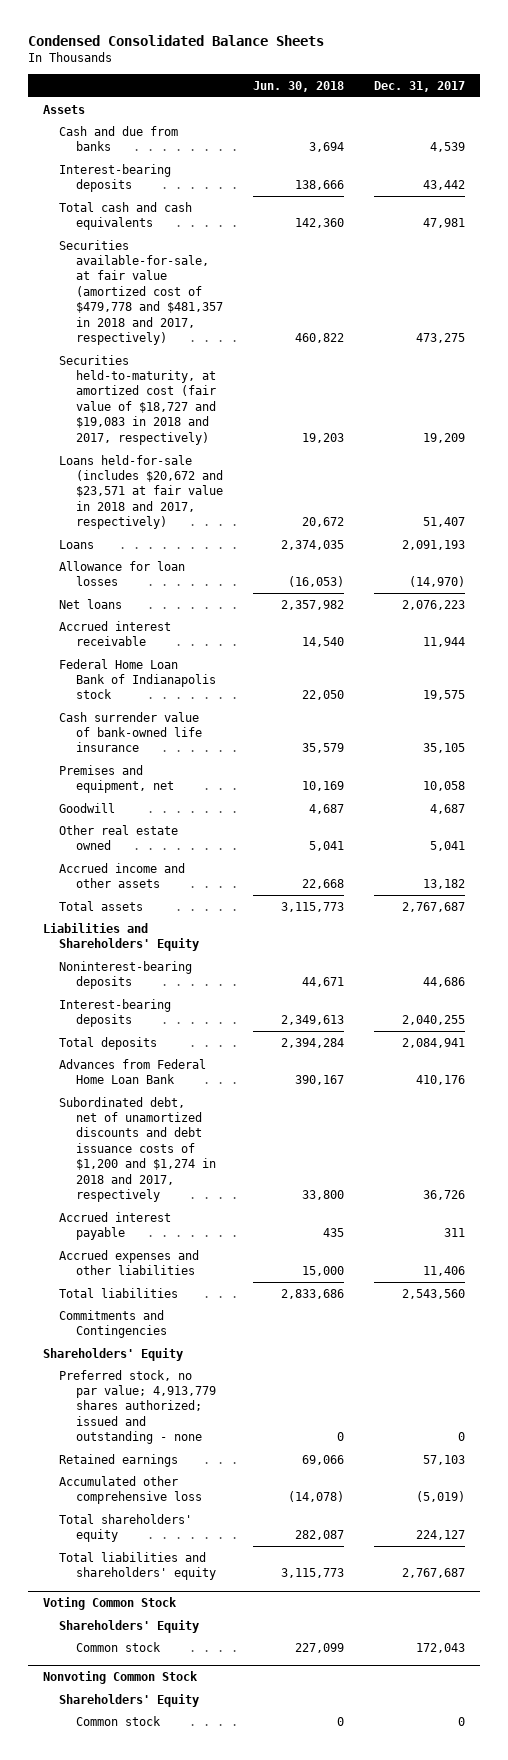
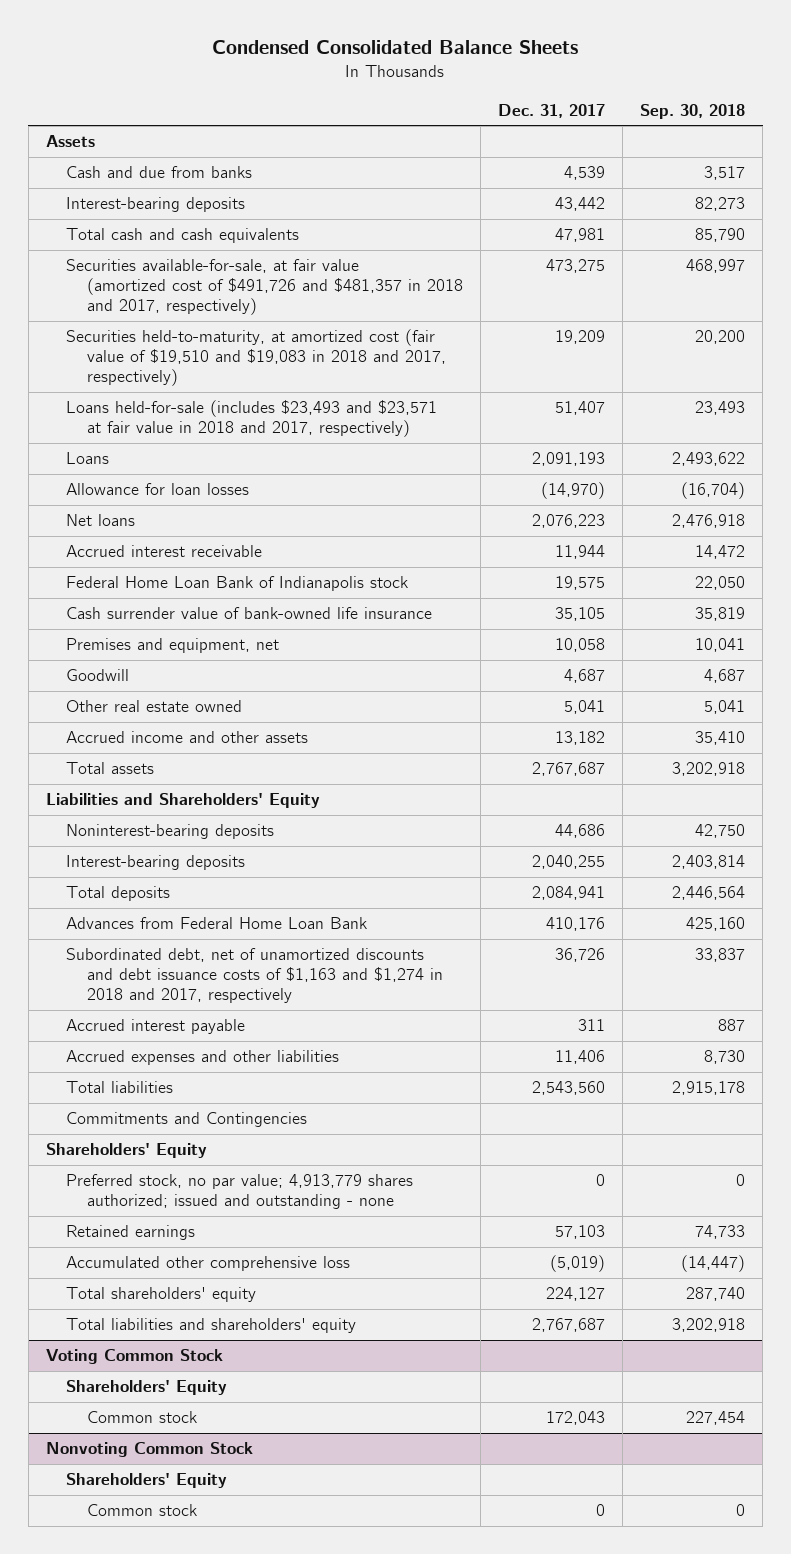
- | Jun. 30, 2018 | Dec. 31, 2017
+ | Dec. 31, 2017 | Sep. 30, 2018
- Securities available-for-sale, at fair value (amortized cost of $479,778 and $481,357 in 2018 and 2017, respectively) | 460,822 | 473,275
- Securities held-to-maturity, at amortized cost (fair value of $18,727 and $19,083 in 2018 and 2017, respectively) | 19,203 | 19,209
- Loans held-for-sale (includes $20,672 and $23,571 at fair value in 2018 and 2017, respectively) | 20,672 | 51,407
+ Securities available-for-sale, at fair value (amortized cost of $491,726 and $481,357 in 2018 and 2017, respectively) | 473,275 | 468,997
+ Securities held-to-maturity, at amortized cost (fair value of $19,510 and $19,083 in 2018 and 2017, respectively) | 19,209 | 20,200
+ Loans held-for-sale (includes $23,493 and $23,571 at fair value in 2018 and 2017, respectively) | 51,407 | 23,493
- Subordinated debt, net of unamortized discounts and debt issuance costs of $1,200 and $1,274 in 2018 and 2017, respectively | 33,800 | 36,726
+ Subordinated debt, net of unamortized discounts and debt issuance costs of $1,163 and $1,274 in 2018 and 2017, respectively | 36,726 | 33,837

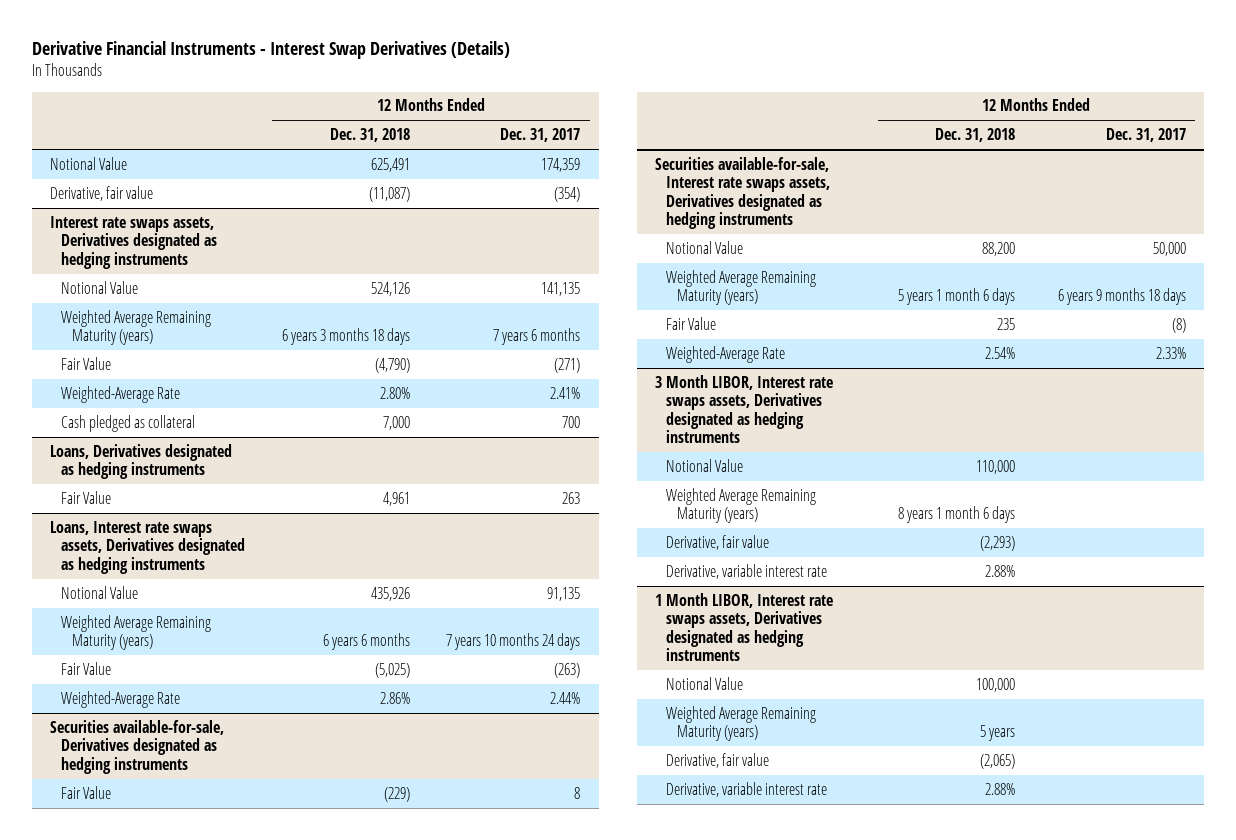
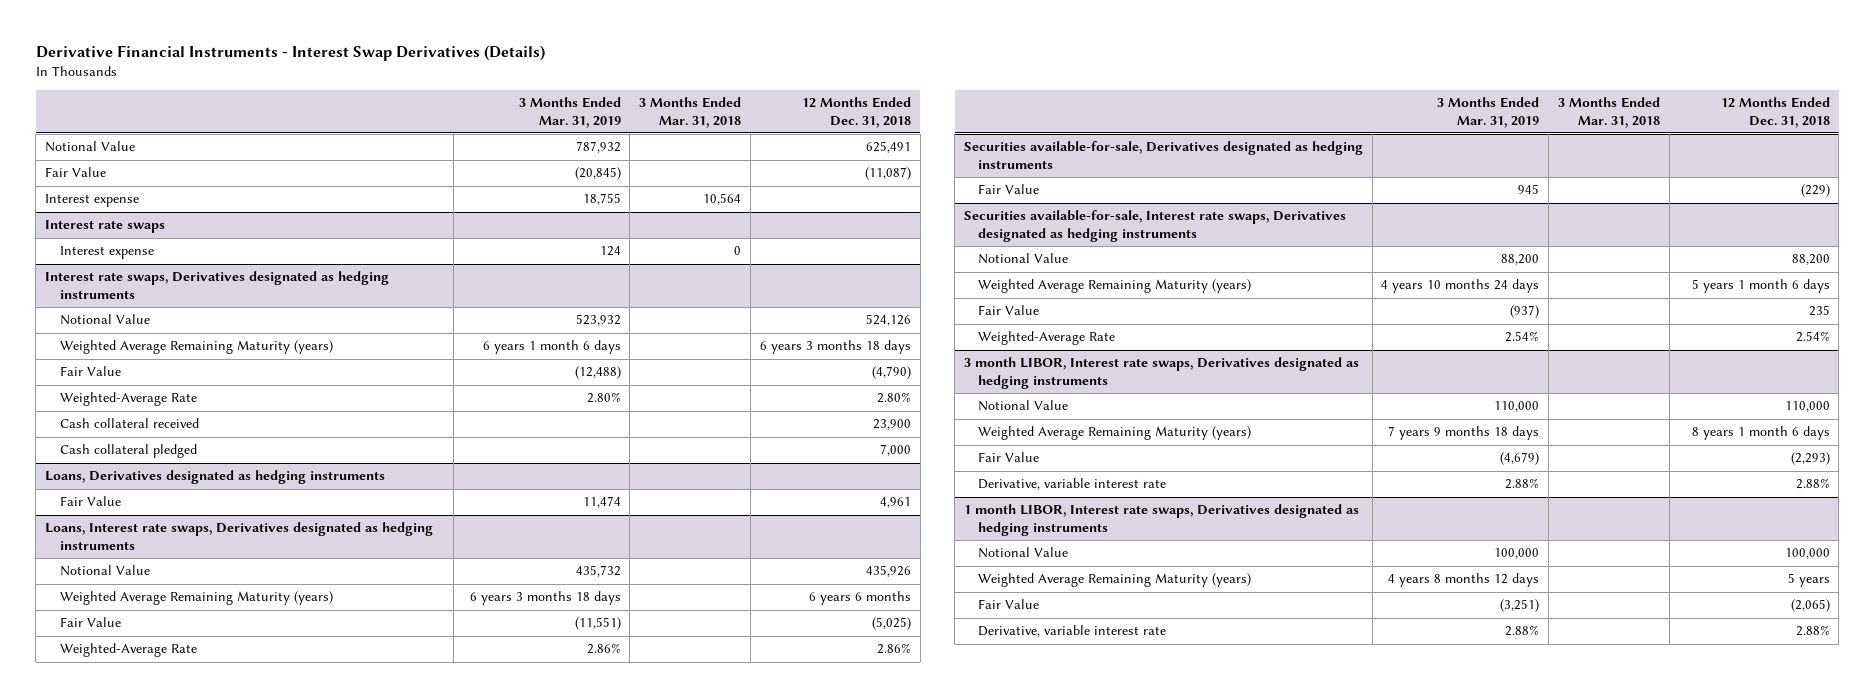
- | 12 Months Ended Dec. 31, 2018 | 12 Months Ended Dec. 31, 2017
+ | 3 Months Ended Mar. 31, 2019 | 3 Months Ended Mar. 31, 2018 | 12 Months Ended Dec. 31, 2018
- Derivative, fair value | (11,087) | (354)
- Interest rate swaps assets, Derivatives designated as hedging instruments
+ Fair Value | (20,845) | | (11,087)
+ Interest expense | 18,755 | 10,564 |
+ Interest rate swaps
+ Interest expense | 124 | 0 |
+ Interest rate swaps, Derivatives designated as hedging instruments
- Cash pledged as collateral | 7,000 | 700
+ Cash collateral received | | | 23,900
+ Cash collateral pledged | | | 7,000
- Loans, Interest rate swaps assets, Derivatives designated as hedging instruments
+ Loans, Interest rate swaps, Derivatives designated as hedging instruments
- Securities available-for-sale, Interest rate swaps assets, Derivatives designated as hedging instruments
+ Securities available-for-sale, Interest rate swaps, Derivatives designated as hedging instruments
- 3 Month LIBOR, Interest rate swaps assets, Derivatives designated as hedging instruments
+ 3 month LIBOR, Interest rate swaps, Derivatives designated as hedging instruments
- Derivative, fair value | (2,293) |
+ Fair Value | (4,679) | | (2,293)
- 1 Month LIBOR, Interest rate swaps assets, Derivatives designated as hedging instruments
+ 1 month LIBOR, Interest rate swaps, Derivatives designated as hedging instruments
- Derivative, fair value | (2,065) |
+ Fair Value | (3,251) | | (2,065)

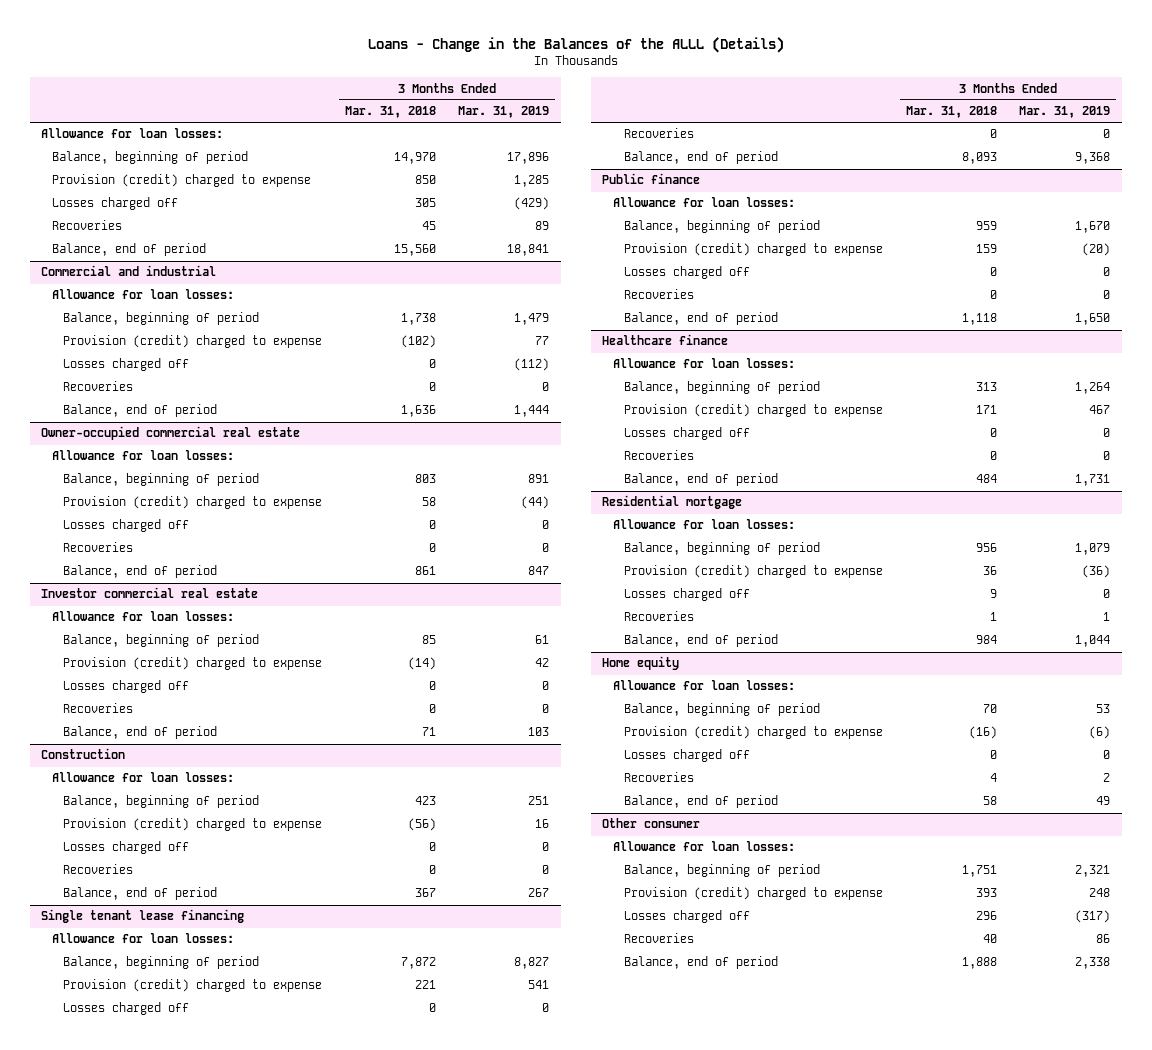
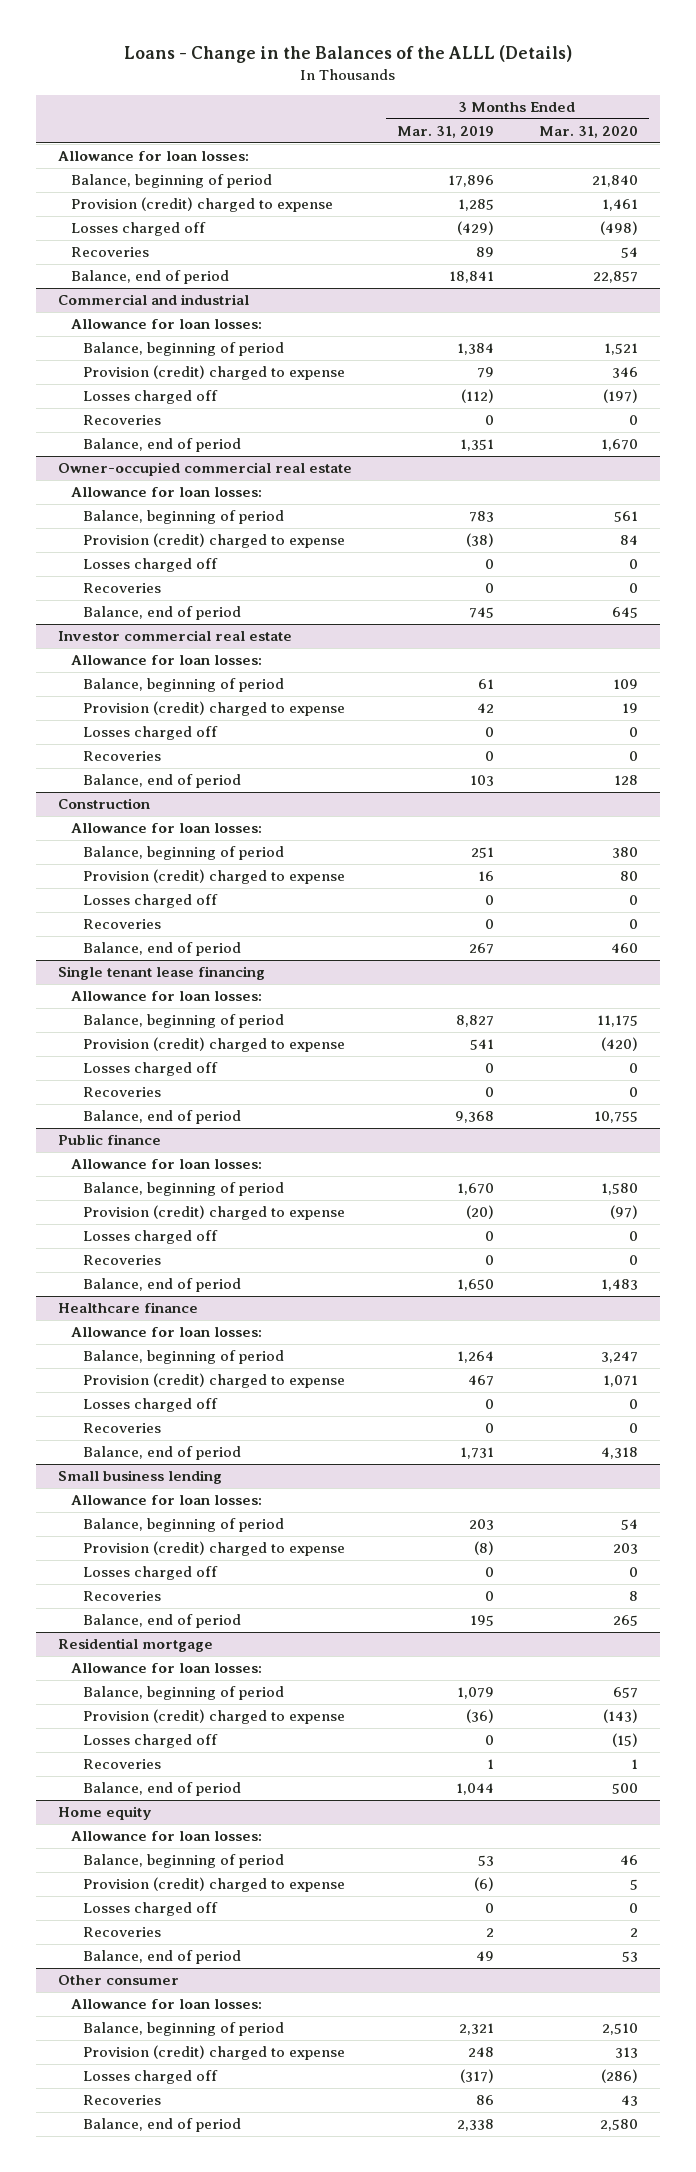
- | 3 Months Ended Mar. 31, 2018 | 3 Months Ended Mar. 31, 2019
+ | 3 Months Ended Mar. 31, 2019 | 3 Months Ended Mar. 31, 2020
@ Commercial and industrial
- Balance, beginning of period | 1,738 | 1,479
- Provision (credit) charged to expense | (102) | 77
+ Balance, beginning of period | 1,384 | 1,521
+ Provision (credit) charged to expense | 79 | 346
- Balance, end of period | 1,636 | 1,444
+ Balance, end of period | 1,351 | 1,670
@ Owner-occupied commercial real estate
- Balance, beginning of period | 803 | 891
- Provision (credit) charged to expense | 58 | (44)
+ Balance, beginning of period | 783 | 561
+ Provision (credit) charged to expense | (38) | 84
- Balance, end of period | 861 | 847
+ Balance, end of period | 745 | 645
+ Small business lending
+ Allowance for loan losses:
+ Balance, beginning of period | 203 | 54
+ Provision (credit) charged to expense | (8) | 203
+ Losses charged off | 0 | 0
+ Recoveries | 0 | 8
+ Balance, end of period | 195 | 265

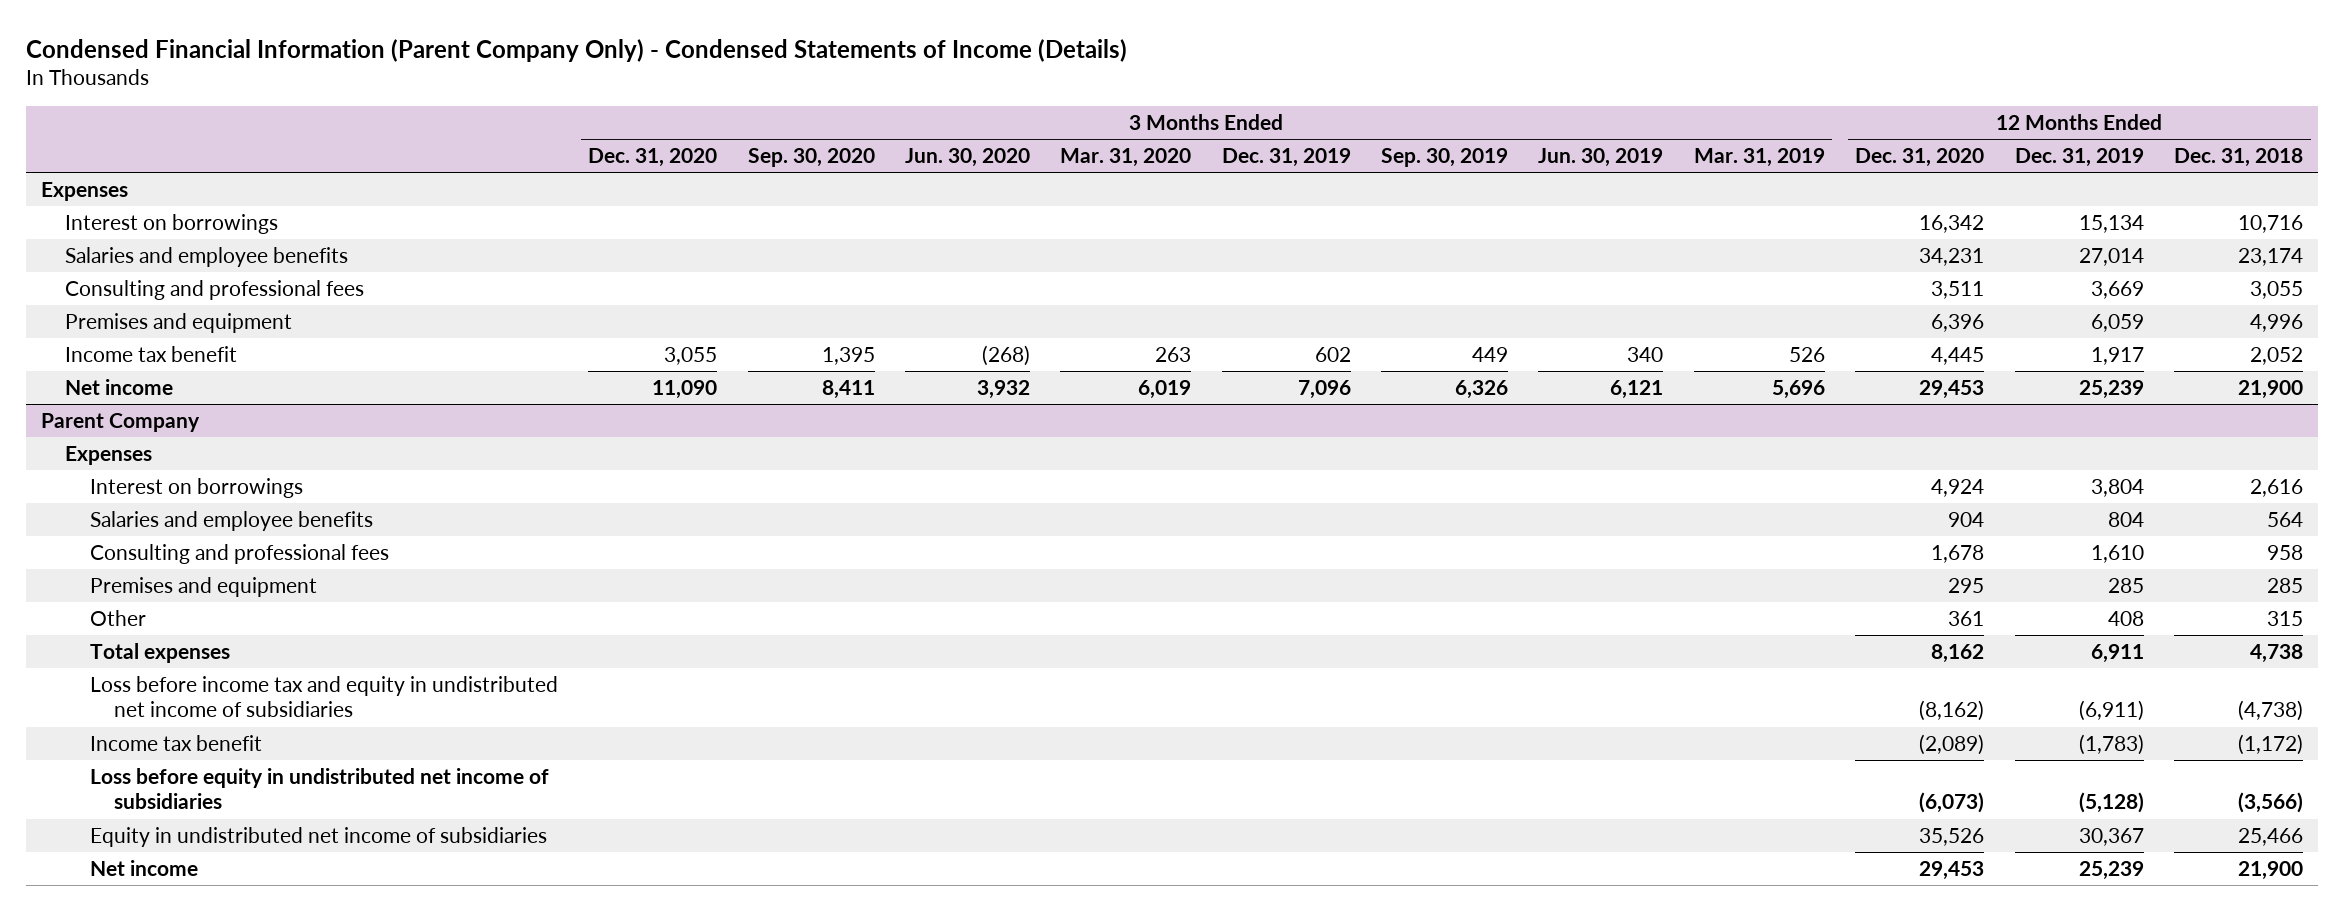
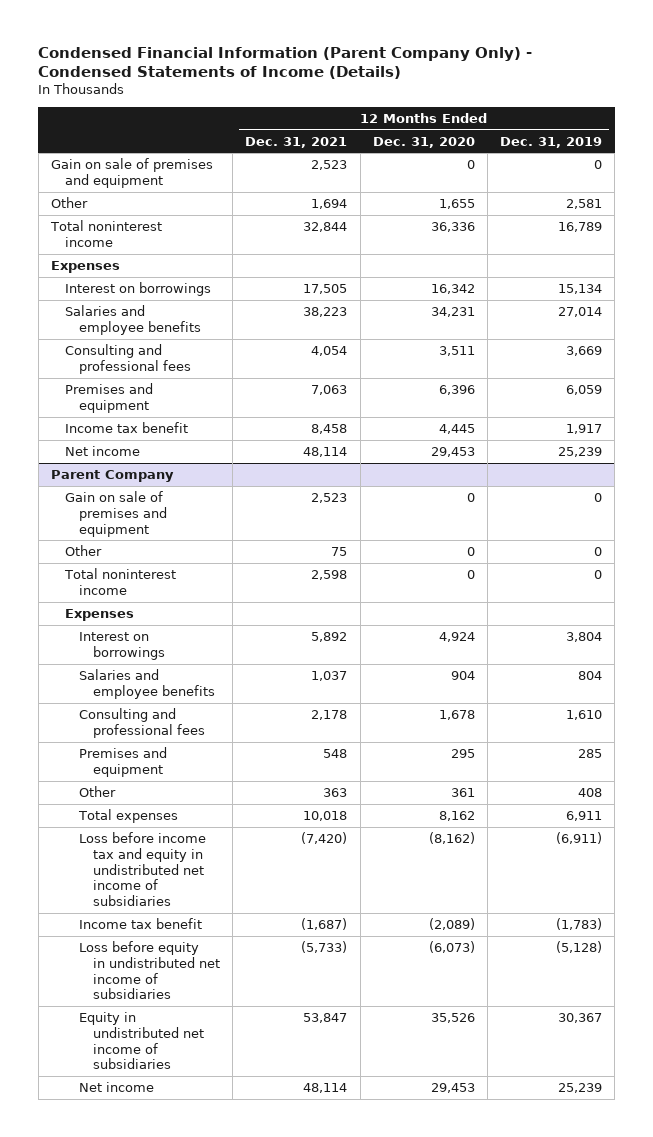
- | 3 Months Ended Dec. 31, 2020 | 3 Months Ended Sep. 30, 2020 | 3 Months Ended Jun. 30, 2020 | 3 Months Ended Mar. 31, 2020 | 3 Months Ended Dec. 31, 2019 | 3 Months Ended Sep. 30, 2019 | 3 Months Ended Jun. 30, 2019 | 3 Months Ended Mar. 31, 2019 | 12 Months Ended Dec. 31, 2020 | 12 Months Ended Dec. 31, 2019 | 12 Months Ended Dec. 31, 2018
+ | 12 Months Ended Dec. 31, 2021 | 12 Months Ended Dec. 31, 2020 | 12 Months Ended Dec. 31, 2019
+ Gain on sale of premises and equipment | 2,523 | 0 | 0
+ Other | 1,694 | 1,655 | 2,581
+ Total noninterest income | 32,844 | 36,336 | 16,789
@ Parent Company
+ Gain on sale of premises and equipment | 2,523 | 0 | 0
+ Other | 75 | 0 | 0
+ Total noninterest income | 2,598 | 0 | 0

